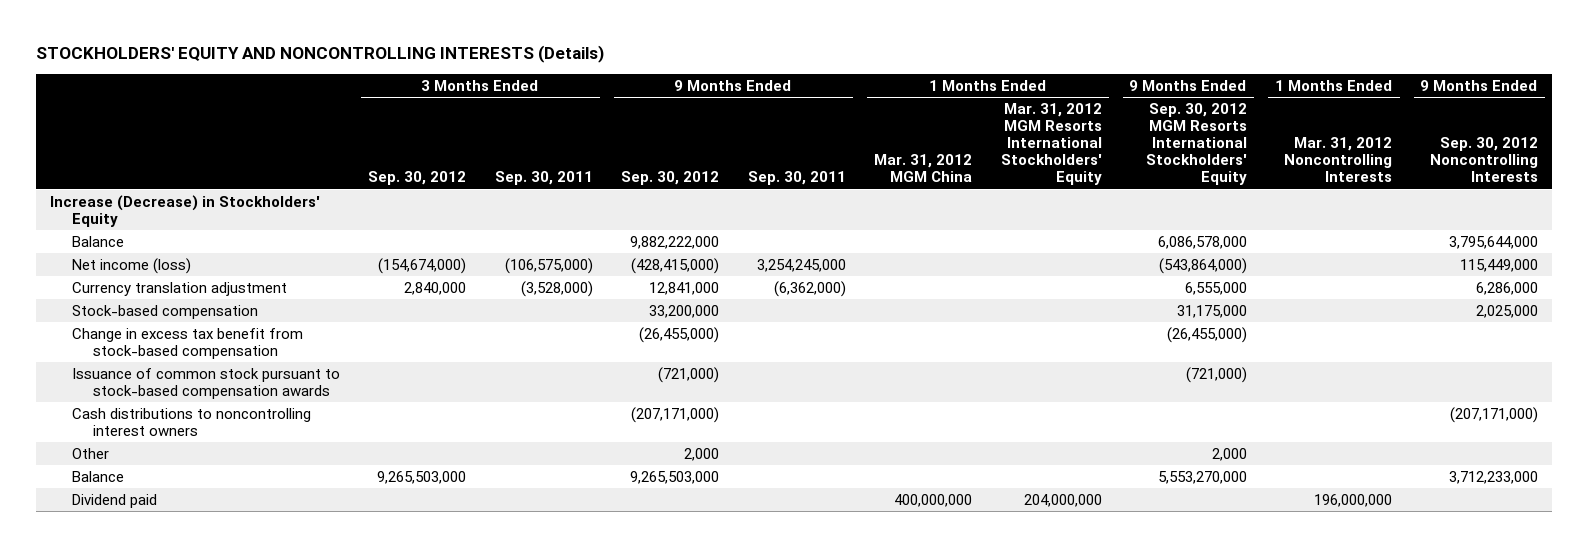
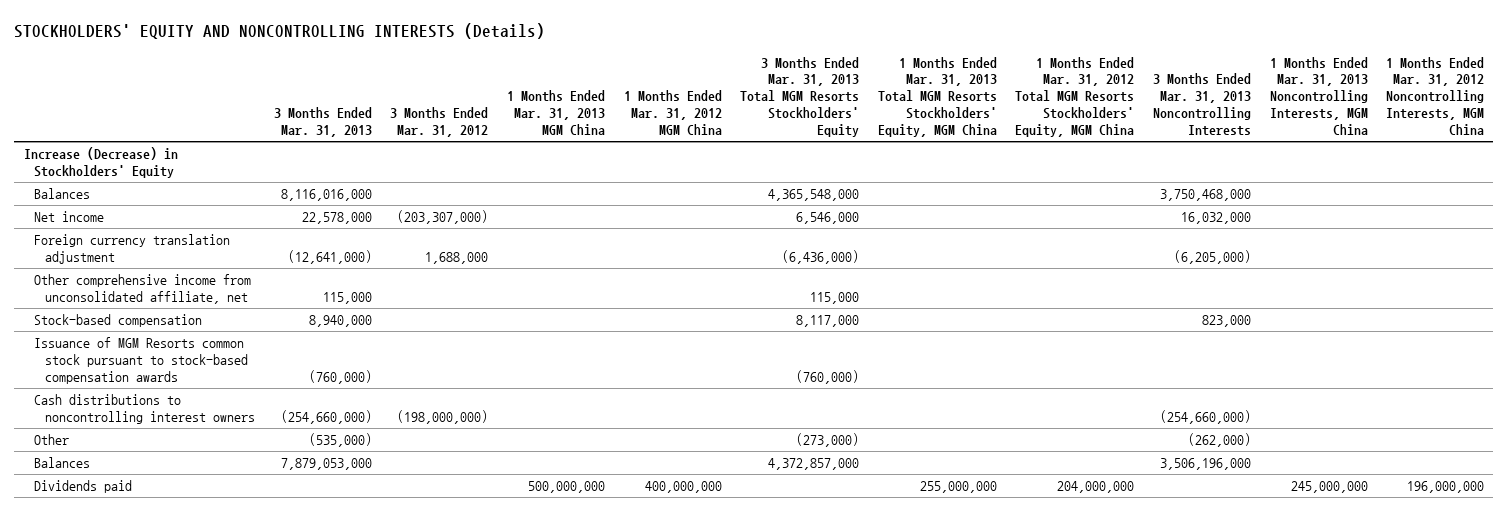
- | 3 Months Ended Sep. 30, 2012 | 3 Months Ended Sep. 30, 2011 | 9 Months Ended Sep. 30, 2012 | 9 Months Ended Sep. 30, 2011 | 1 Months Ended Mar. 31, 2012 MGM China | 1 Months Ended Mar. 31, 2012 MGM Resorts International Stockholders' Equity | 9 Months Ended Sep. 30, 2012 MGM Resorts International Stockholders' Equity | 1 Months Ended Mar. 31, 2012 Noncontrolling Interests | 9 Months Ended Sep. 30, 2012 Noncontrolling Interests
+ | 3 Months Ended Mar. 31, 2013 | 3 Months Ended Mar. 31, 2012 | 1 Months Ended Mar. 31, 2013 MGM China | 1 Months Ended Mar. 31, 2012 MGM China | 3 Months Ended Mar. 31, 2013 Total MGM Resorts Stockholders' Equity | 1 Months Ended Mar. 31, 2013 Total MGM Resorts Stockholders' Equity, MGM China | 1 Months Ended Mar. 31, 2012 Total MGM Resorts Stockholders' Equity, MGM China | 3 Months Ended Mar. 31, 2013 Noncontrolling Interests | 1 Months Ended Mar. 31, 2013 Noncontrolling Interests, MGM China | 1 Months Ended Mar. 31, 2012 Noncontrolling Interests, MGM China
- Balance | | | 9,882,222,000 | | | | 6,086,578,000 | | 3,795,644,000
- Net income (loss) | (154,674,000) | (106,575,000) | (428,415,000) | 3,254,245,000 | | | (543,864,000) | | 115,449,000
- Currency translation adjustment | 2,840,000 | (3,528,000) | 12,841,000 | (6,362,000) | | | 6,555,000 | | 6,286,000
+ Balances | 8,116,016,000 | | | | 4,365,548,000 | | | 3,750,468,000 | |
+ Net income | 22,578,000 | (203,307,000) | | | 6,546,000 | | | 16,032,000 | |
+ Foreign currency translation adjustment | (12,641,000) | 1,688,000 | | | (6,436,000) | | | (6,205,000) | |
+ Other comprehensive income from unconsolidated affiliate, net | 115,000 | | | | 115,000 | | | | |
- Change in excess tax benefit from stock-based compensation | | | (26,455,000) | | | | (26,455,000) | |
- Issuance of common stock pursuant to stock-based compensation awards | | | (721,000) | | | | (721,000) | |
+ Issuance of MGM Resorts common stock pursuant to stock-based compensation awards | (760,000) | | | | (760,000) | | | | |
- Balance | 9,265,503,000 | | 9,265,503,000 | | | | 5,553,270,000 | | 3,712,233,000
- Dividend paid | | | | | 400,000,000 | 204,000,000 | | 196,000,000 |
+ Balances | 7,879,053,000 | | | | 4,372,857,000 | | | 3,506,196,000 | |
+ Dividends paid | | | 500,000,000 | 400,000,000 | | 255,000,000 | 204,000,000 | | 245,000,000 | 196,000,000

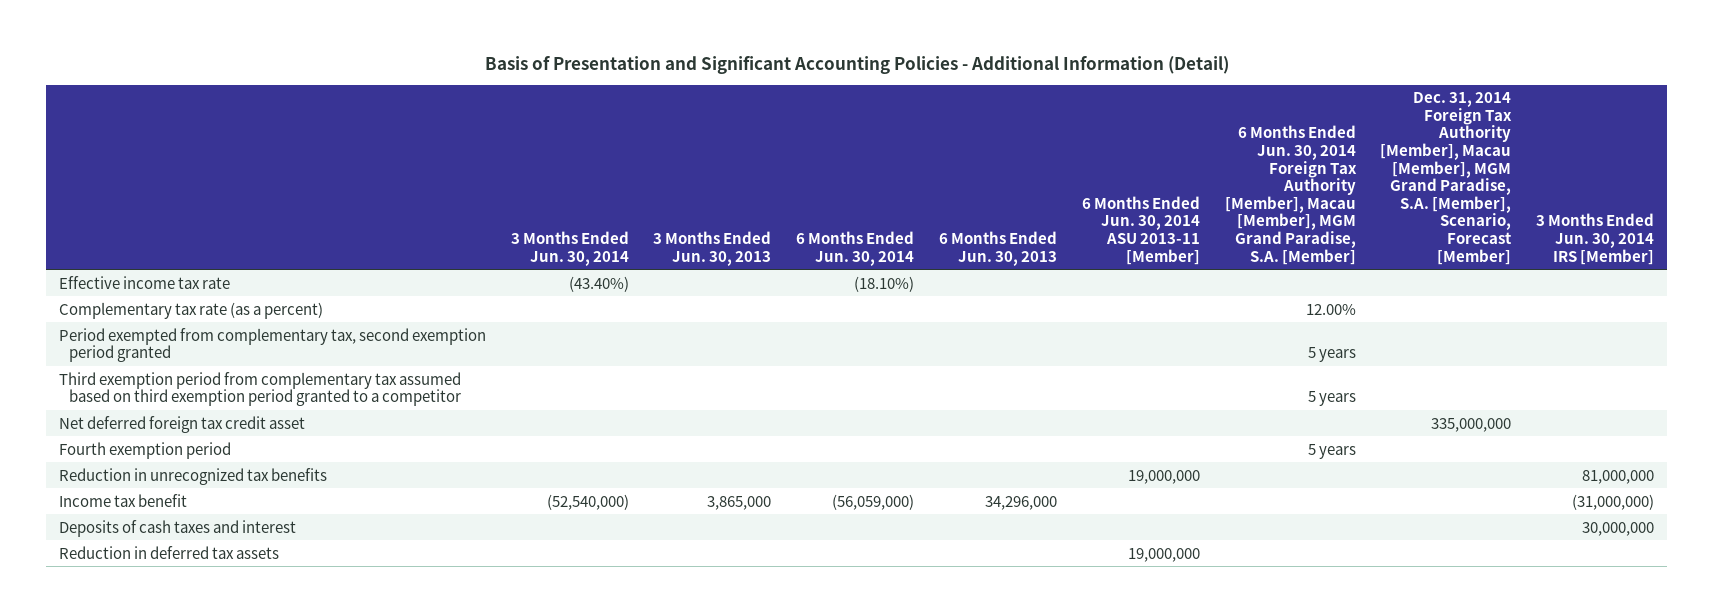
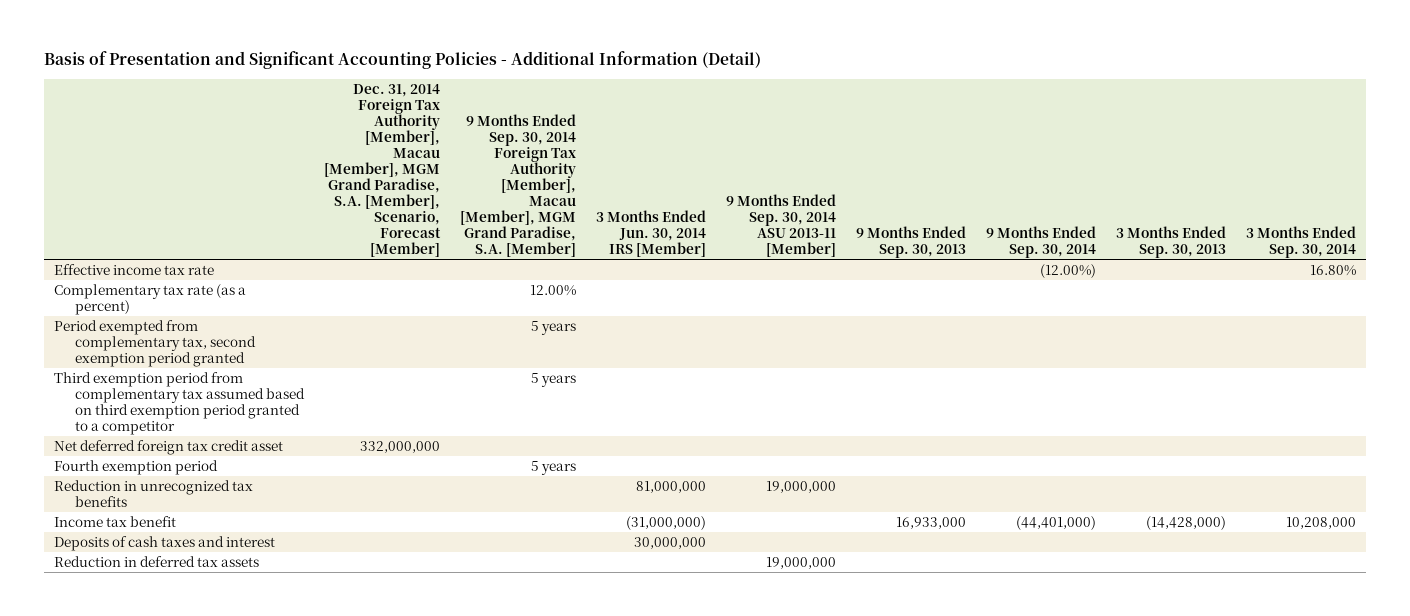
- | 3 Months Ended Jun. 30, 2014 | 3 Months Ended Jun. 30, 2013 | 6 Months Ended Jun. 30, 2014 | 6 Months Ended Jun. 30, 2013 | 6 Months Ended Jun. 30, 2014 ASU 2013-11 [Member] | 6 Months Ended Jun. 30, 2014 Foreign Tax Authority [Member], Macau [Member], MGM Grand Paradise, S.A. [Member] | Dec. 31, 2014 Foreign Tax Authority [Member], Macau [Member], MGM Grand Paradise, S.A. [Member], Scenario, Forecast [Member] | 3 Months Ended Jun. 30, 2014 IRS [Member]
+ | Dec. 31, 2014 Foreign Tax Authority [Member], Macau [Member], MGM Grand Paradise, S.A. [Member], Scenario, Forecast [Member] | 9 Months Ended Sep. 30, 2014 Foreign Tax Authority [Member], Macau [Member], MGM Grand Paradise, S.A. [Member] | 3 Months Ended Jun. 30, 2014 IRS [Member] | 9 Months Ended Sep. 30, 2014 ASU 2013-11 [Member] | 9 Months Ended Sep. 30, 2013 | 9 Months Ended Sep. 30, 2014 | 3 Months Ended Sep. 30, 2013 | 3 Months Ended Sep. 30, 2014
- Net deferred foreign tax credit asset | | | | | | | 335,000,000 |
+ Net deferred foreign tax credit asset | 332,000,000 | | | | | | |

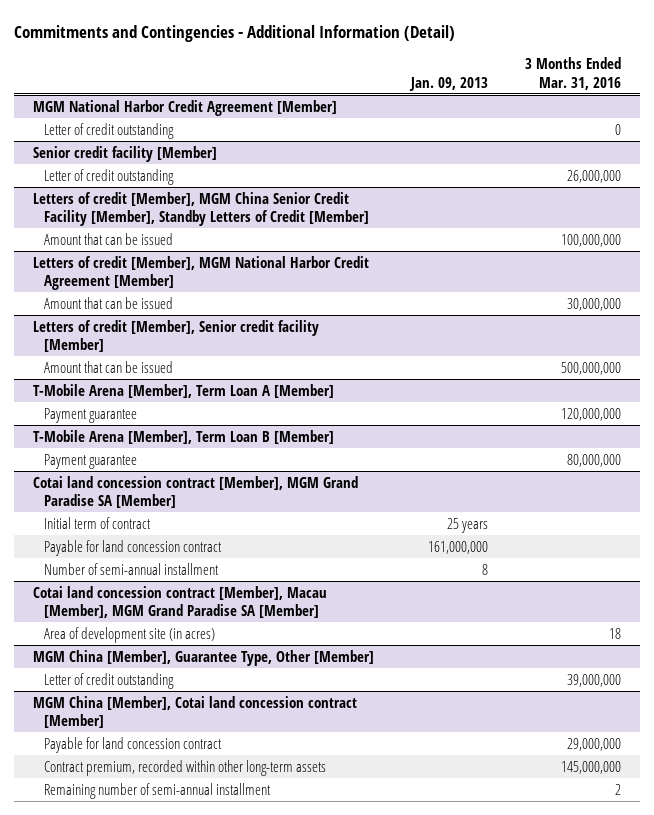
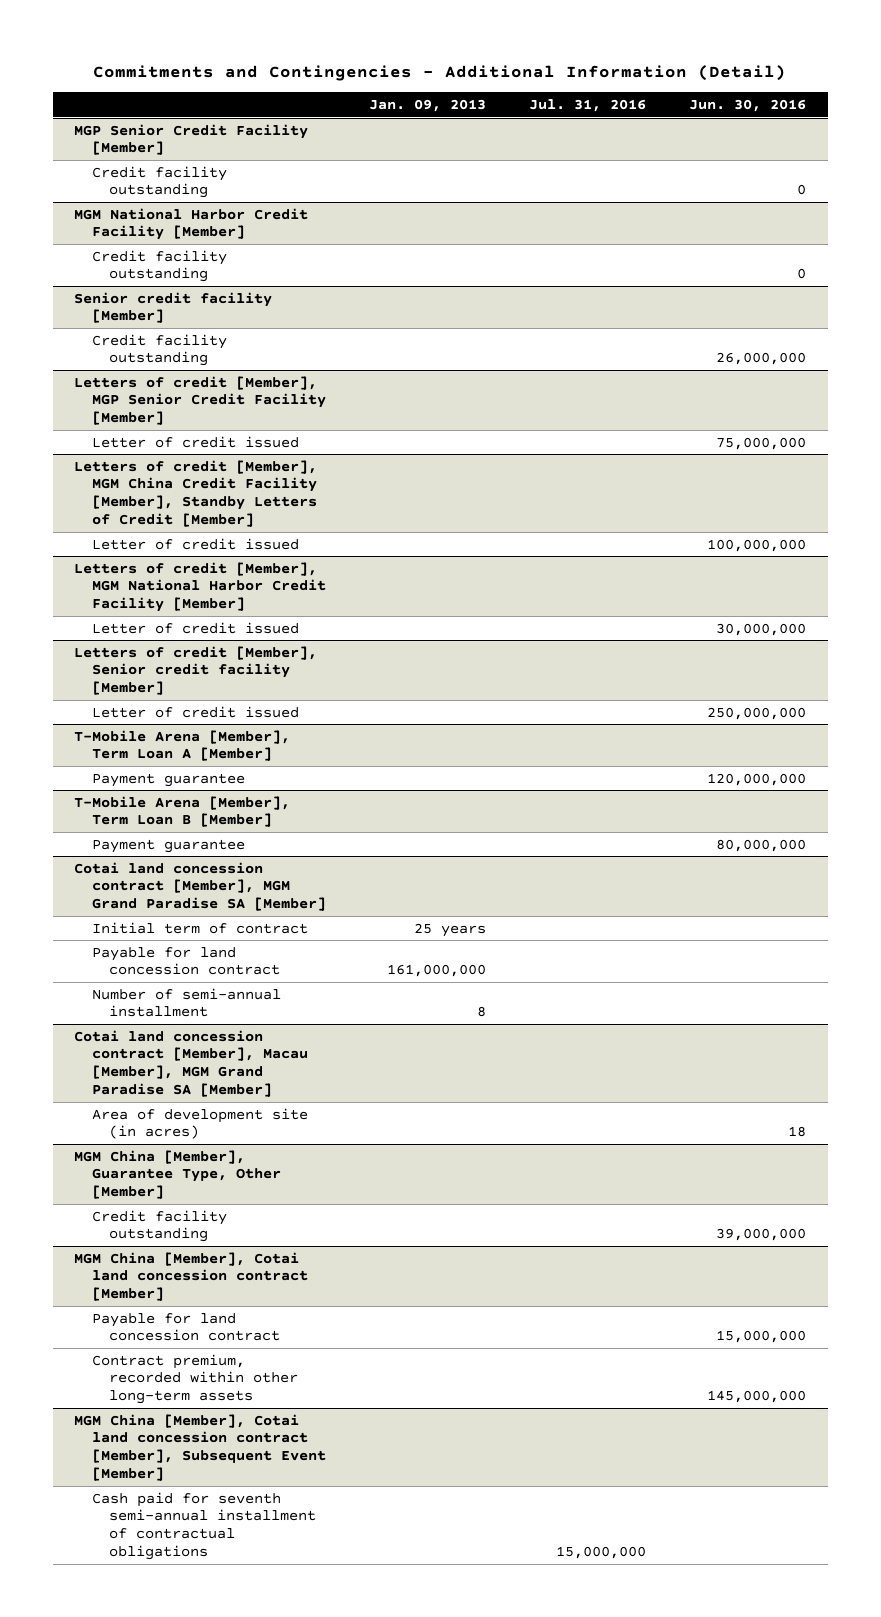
- | Jan. 09, 2013 | 3 Months Ended Mar. 31, 2016
+ | Jan. 09, 2013 | Jul. 31, 2016 | Jun. 30, 2016
- MGM National Harbor Credit Agreement [Member]
- Letter of credit outstanding | | 0
+ MGP Senior Credit Facility [Member]
+ Credit facility outstanding | | | 0
+ MGM National Harbor Credit Facility [Member]
+ Credit facility outstanding | | | 0
@ Senior credit facility [Member]
- Letter of credit outstanding | | 26,000,000
- Letters of credit [Member], MGM China Senior Credit Facility [Member], Standby Letters of Credit [Member]
- Amount that can be issued | | 100,000,000
- Letters of credit [Member], MGM National Harbor Credit Agreement [Member]
- Amount that can be issued | | 30,000,000
@ Senior credit facility [Member]
+ Credit facility outstanding | | | 26,000,000
+ Letters of credit [Member], MGP Senior Credit Facility [Member]
+ Letter of credit issued | | | 75,000,000
+ Letters of credit [Member], MGM China Credit Facility [Member], Standby Letters of Credit [Member]
+ Letter of credit issued | | | 100,000,000
+ Letters of credit [Member], MGM National Harbor Credit Facility [Member]
+ Letter of credit issued | | | 30,000,000
@ Letters of credit [Member], Senior credit facility [Member]
- Amount that can be issued | | 500,000,000
+ Letter of credit issued | | | 250,000,000
@ MGM China [Member], Guarantee Type, Other [Member]
- Letter of credit outstanding | | 39,000,000
+ Credit facility outstanding | | | 39,000,000
@ MGM China [Member], Cotai land concession contract [Member]
- Remaining number of semi-annual installment | | 2
+ MGM China [Member], Cotai land concession contract [Member], Subsequent Event [Member]
+ Cash paid for seventh semi-annual installment of contractual obligations | | 15,000,000 |

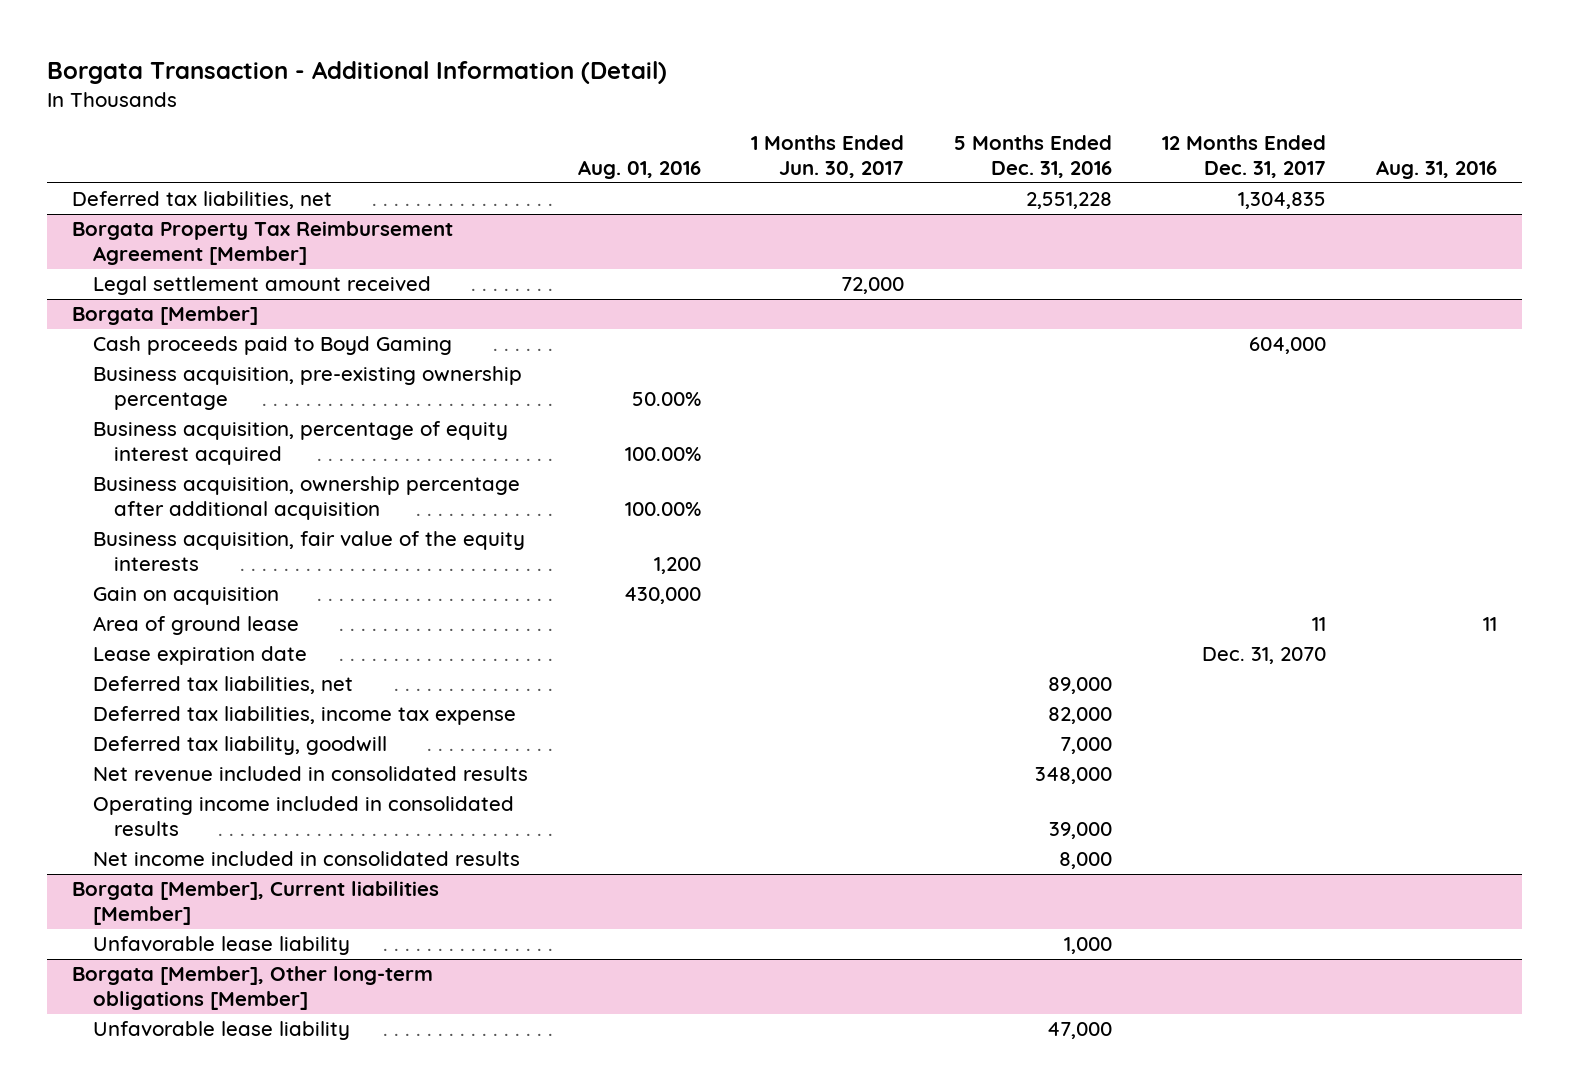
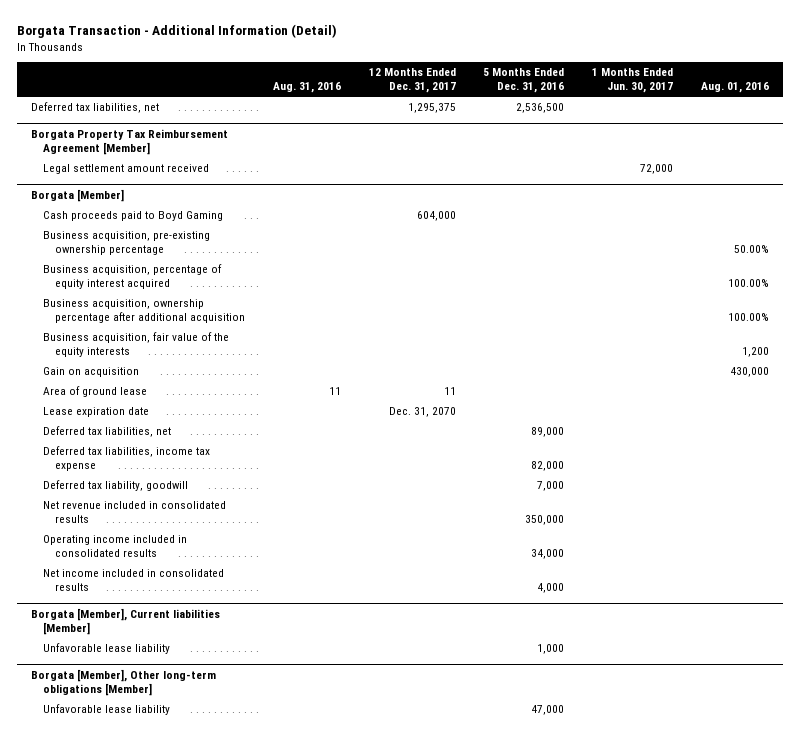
- | Aug. 01, 2016 | 1 Months Ended Jun. 30, 2017 | 5 Months Ended Dec. 31, 2016 | 12 Months Ended Dec. 31, 2017 | Aug. 31, 2016
+ | Aug. 31, 2016 | 12 Months Ended Dec. 31, 2017 | 5 Months Ended Dec. 31, 2016 | 1 Months Ended Jun. 30, 2017 | Aug. 01, 2016
- Deferred tax liabilities, net | | | 2,551,228 | 1,304,835 |
+ Deferred tax liabilities, net | | 1,295,375 | 2,536,500 | |
@ Borgata [Member]
- Net revenue included in consolidated results | | | 348,000 | |
- Operating income included in consolidated results | | | 39,000 | |
- Net income included in consolidated results | | | 8,000 | |
+ Net revenue included in consolidated results | | | 350,000 | |
+ Operating income included in consolidated results | | | 34,000 | |
+ Net income included in consolidated results | | | 4,000 | |

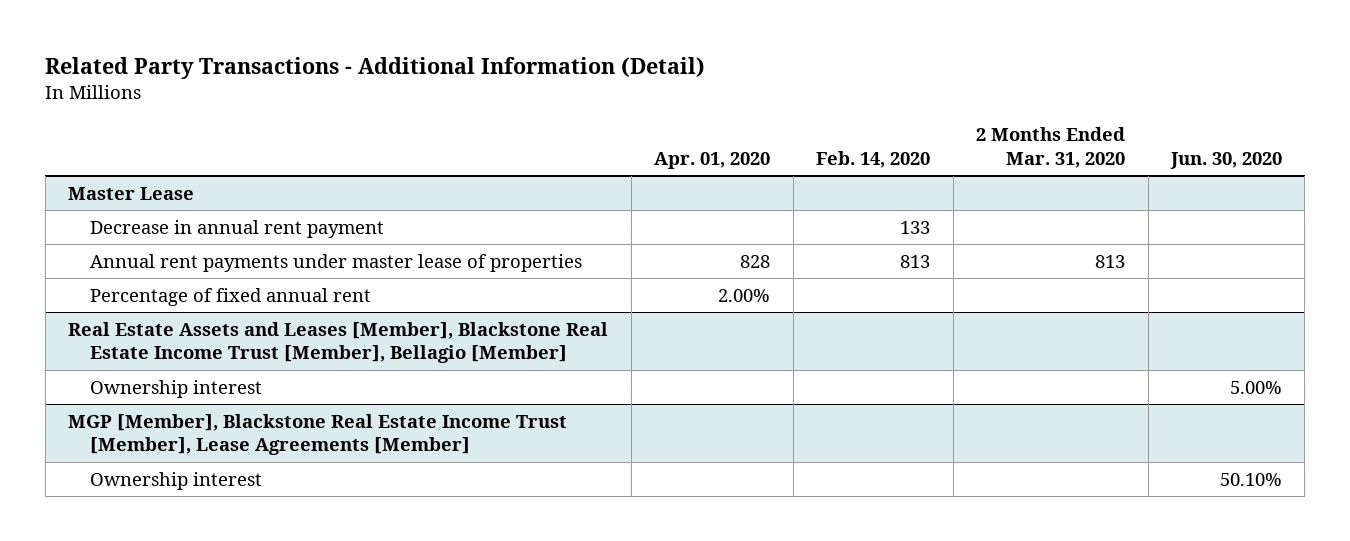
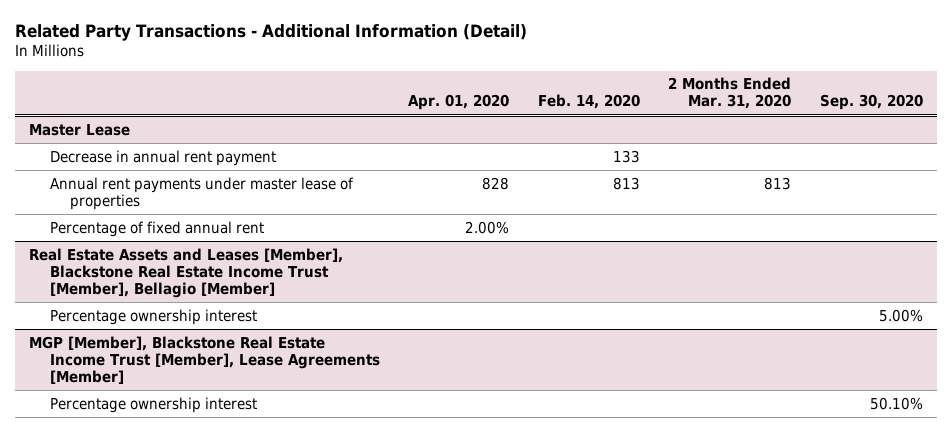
- | Apr. 01, 2020 | Feb. 14, 2020 | 2 Months Ended Mar. 31, 2020 | Jun. 30, 2020
+ | Apr. 01, 2020 | Feb. 14, 2020 | 2 Months Ended Mar. 31, 2020 | Sep. 30, 2020
@ Real Estate Assets and Leases [Member], Blackstone Real Estate Income Trust [Member], Bellagio [Member]
- Ownership interest | | | | 5.00%
+ Percentage ownership interest | | | | 5.00%
@ MGP [Member], Blackstone Real Estate Income Trust [Member], Lease Agreements [Member]
- Ownership interest | | | | 50.10%
+ Percentage ownership interest | | | | 50.10%

